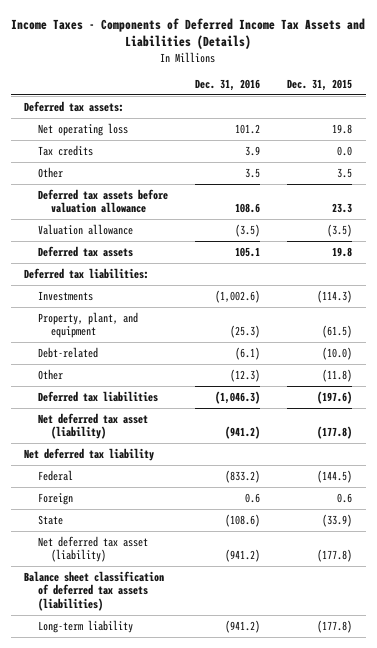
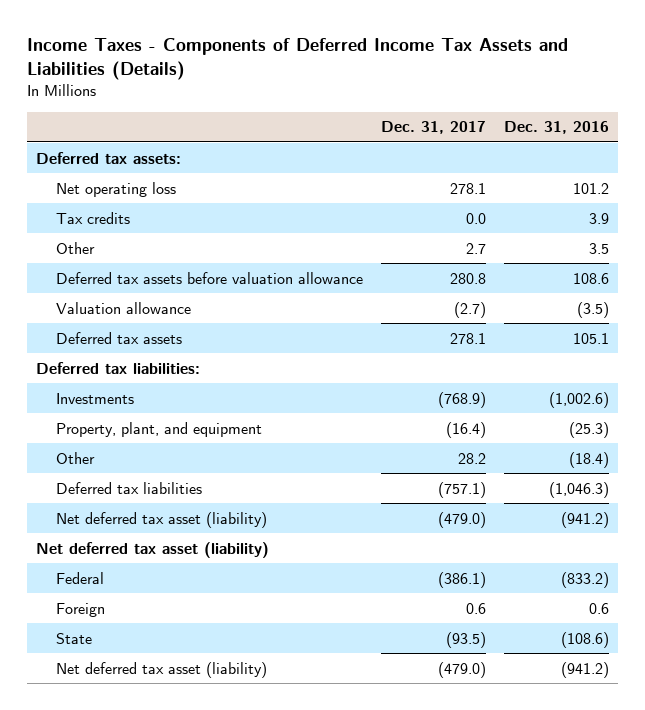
- | Dec. 31, 2016 | Dec. 31, 2015
+ | Dec. 31, 2017 | Dec. 31, 2016
- Debt-related | (6.1) | (10.0)
- Other | (12.3) | (11.8)
+ Other | 28.2 | (18.4)
- Net deferred tax liability
+ Net deferred tax asset (liability)
- Balance sheet classification of deferred tax assets (liabilities)
- Long-term liability | (941.2) | (177.8)

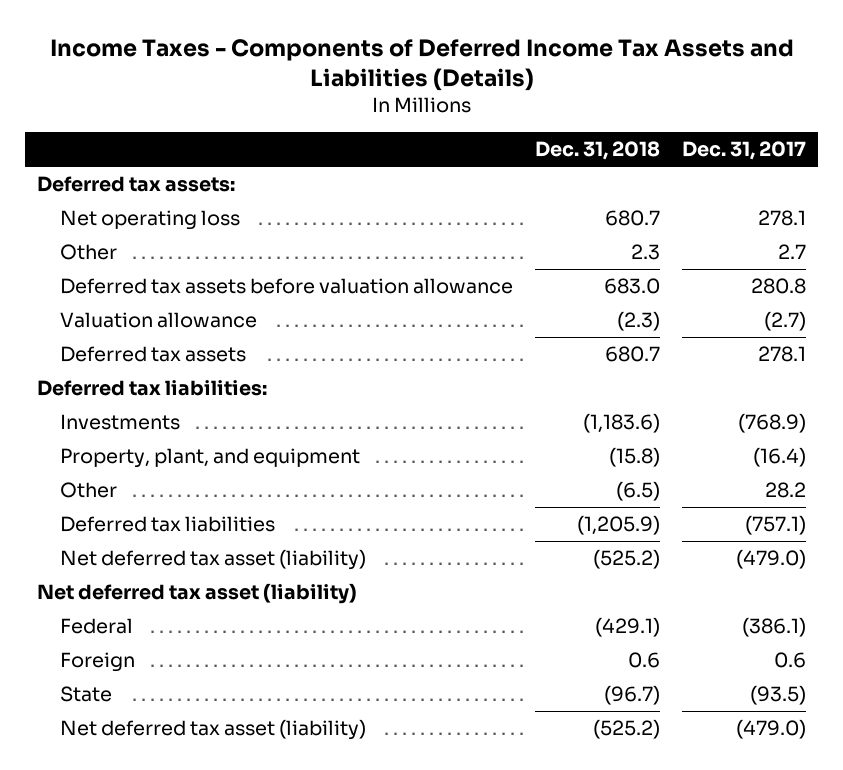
- | Dec. 31, 2017 | Dec. 31, 2016
+ | Dec. 31, 2018 | Dec. 31, 2017
- Tax credits | 0.0 | 3.9

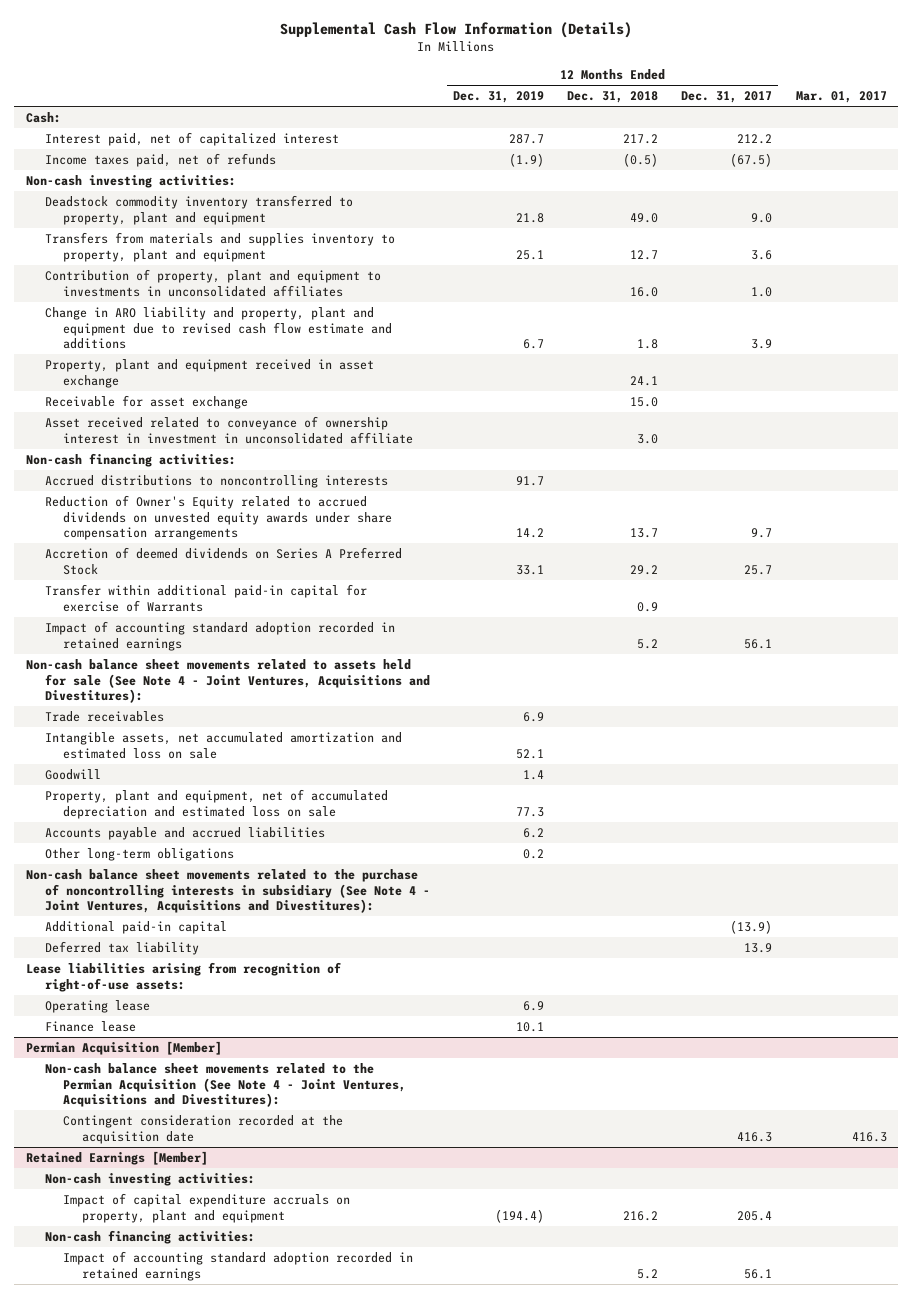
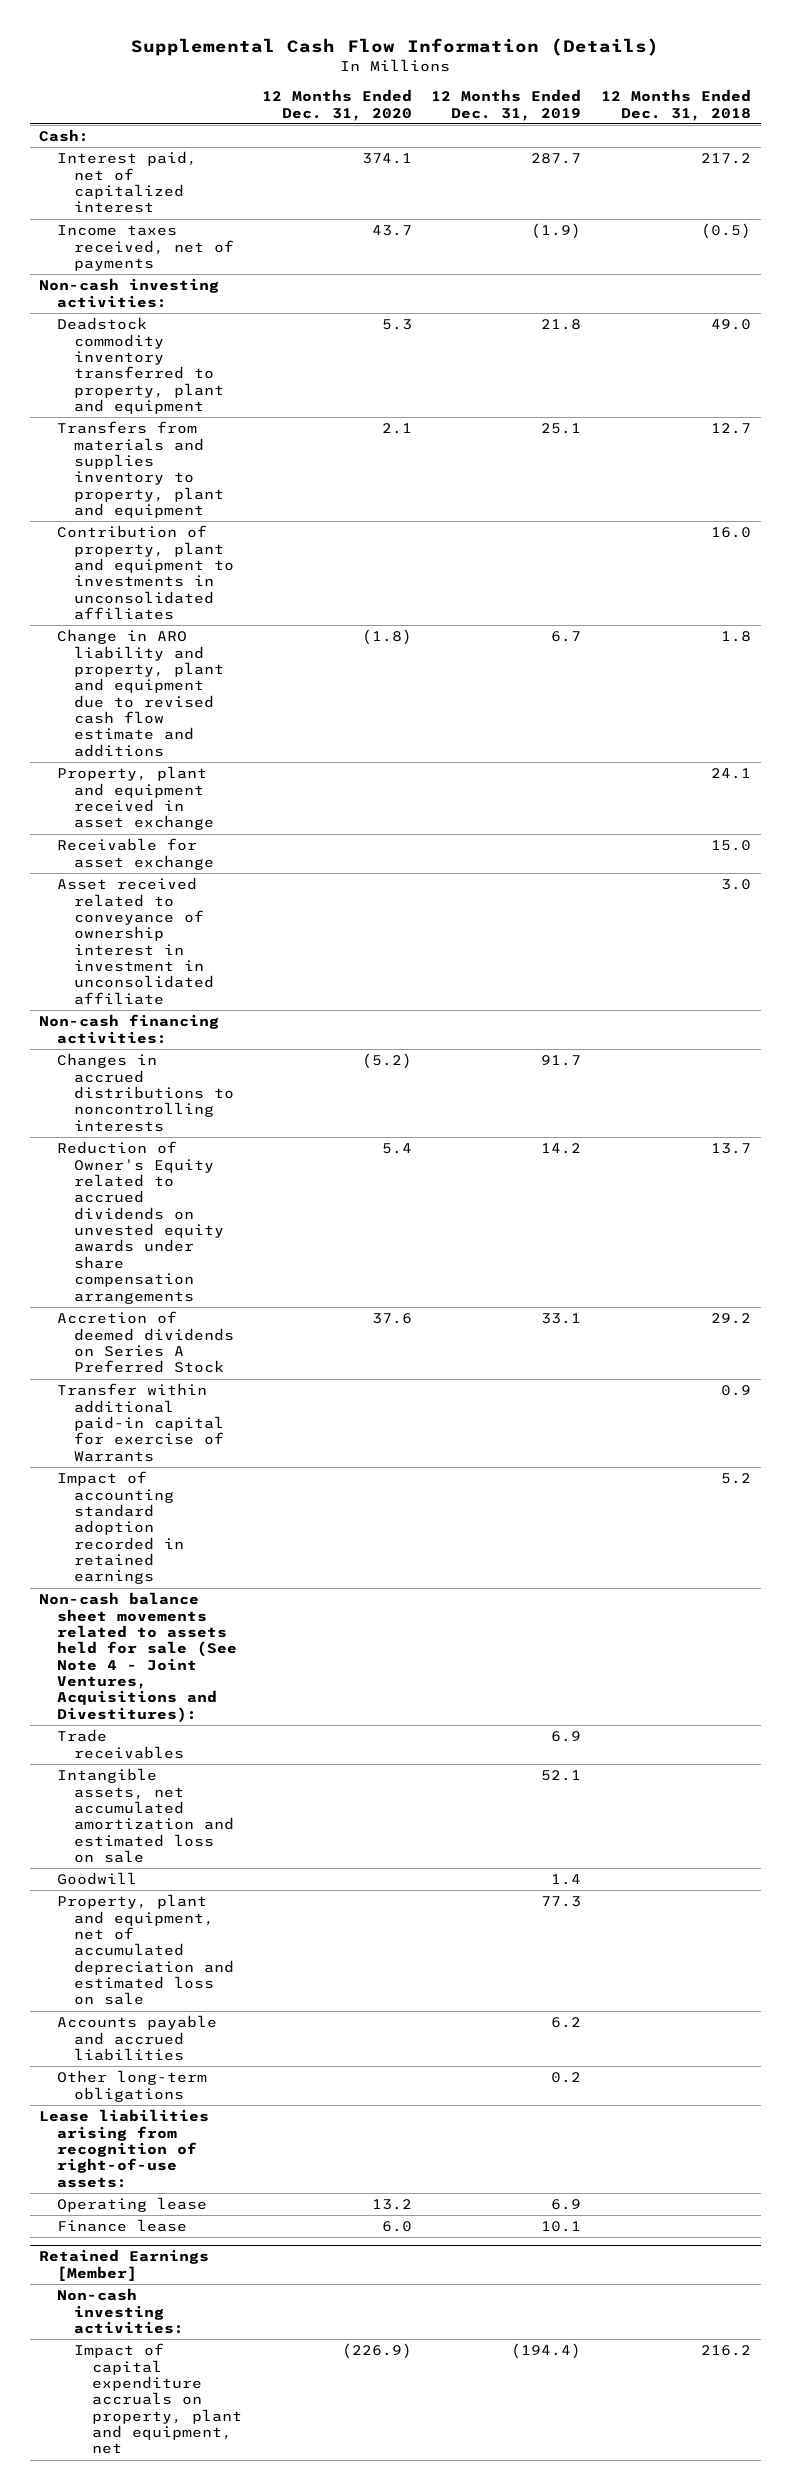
- | 12 Months Ended Dec. 31, 2019 | 12 Months Ended Dec. 31, 2018 | 12 Months Ended Dec. 31, 2017 | Mar. 01, 2017
+ | 12 Months Ended Dec. 31, 2020 | 12 Months Ended Dec. 31, 2019 | 12 Months Ended Dec. 31, 2018
- Income taxes paid, net of refunds | (1.9) | (0.5) | (67.5) |
+ Income taxes received, net of payments | 43.7 | (1.9) | (0.5)
- Accrued distributions to noncontrolling interests | 91.7 | | |
+ Changes in accrued distributions to noncontrolling interests | (5.2) | 91.7 |
- Non-cash balance sheet movements related to the purchase of noncontrolling interests in subsidiary (See Note 4 - Joint Ventures, Acquisitions and Divestitures):
- Additional paid-in capital | | | (13.9) |
- Deferred tax liability | | | 13.9 |
- Permian Acquisition [Member]
- Non-cash balance sheet movements related to the Permian Acquisition (See Note 4 - Joint Ventures, Acquisitions and Divestitures):
- Contingent consideration recorded at the acquisition date | | | 416.3 | 416.3
@ Retained Earnings [Member]
- Impact of capital expenditure accruals on property, plant and equipment | (194.4) | 216.2 | 205.4 |
- Non-cash financing activities:
- Impact of accounting standard adoption recorded in retained earnings | | 5.2 | 56.1 |
+ Impact of capital expenditure accruals on property, plant and equipment, net | (226.9) | (194.4) | 216.2

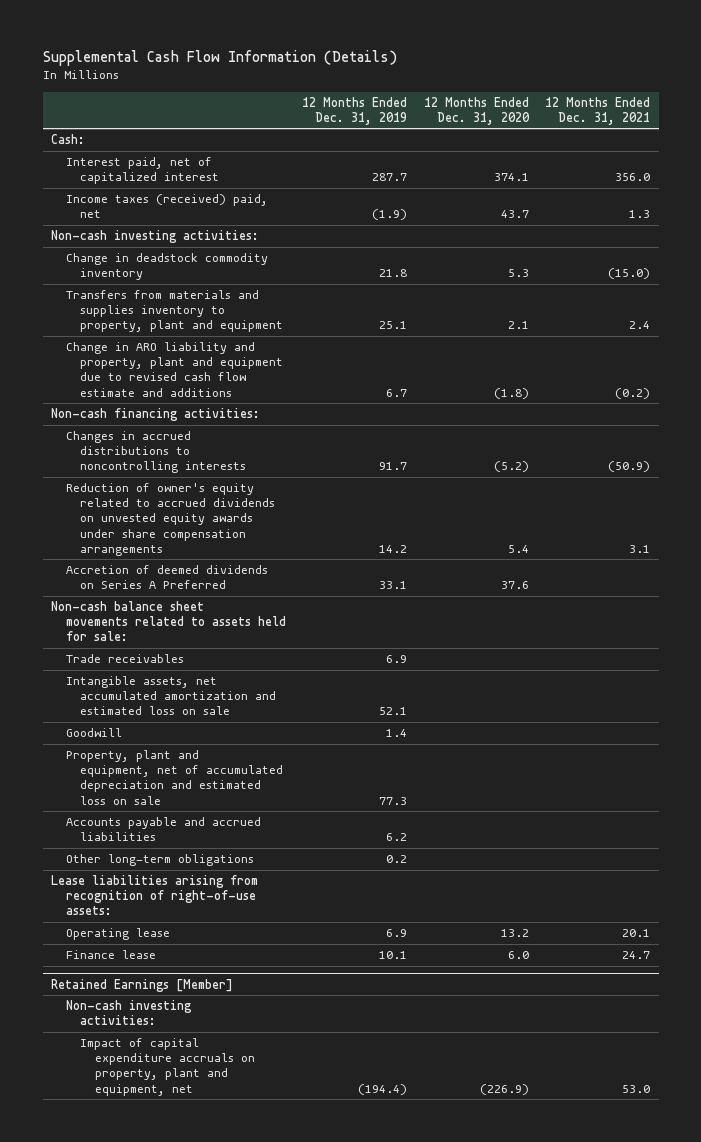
- | 12 Months Ended Dec. 31, 2020 | 12 Months Ended Dec. 31, 2019 | 12 Months Ended Dec. 31, 2018
+ | 12 Months Ended Dec. 31, 2019 | 12 Months Ended Dec. 31, 2020 | 12 Months Ended Dec. 31, 2021
- Income taxes received, net of payments | 43.7 | (1.9) | (0.5)
+ Income taxes (received) paid, net | (1.9) | 43.7 | 1.3
- Deadstock commodity inventory transferred to property, plant and equipment | 5.3 | 21.8 | 49.0
+ Change in deadstock commodity inventory | 21.8 | 5.3 | (15.0)
- Contribution of property, plant and equipment to investments in unconsolidated affiliates | | | 16.0
- Property, plant and equipment received in asset exchange | | | 24.1
- Receivable for asset exchange | | | 15.0
- Asset received related to conveyance of ownership interest in investment in unconsolidated affiliate | | | 3.0
- Reduction of Owner's Equity related to accrued dividends on unvested equity awards under share compensation arrangements | 5.4 | 14.2 | 13.7
- Accretion of deemed dividends on Series A Preferred Stock | 37.6 | 33.1 | 29.2
- Transfer within additional paid-in capital for exercise of Warrants | | | 0.9
- Impact of accounting standard adoption recorded in retained earnings | | | 5.2
- Non-cash balance sheet movements related to assets held for sale (See Note 4 - Joint Ventures, Acquisitions and Divestitures):
+ Reduction of owner's equity related to accrued dividends on unvested equity awards under share compensation arrangements | 14.2 | 5.4 | 3.1
+ Accretion of deemed dividends on Series A Preferred | 33.1 | 37.6 |
+ Non-cash balance sheet movements related to assets held for sale:

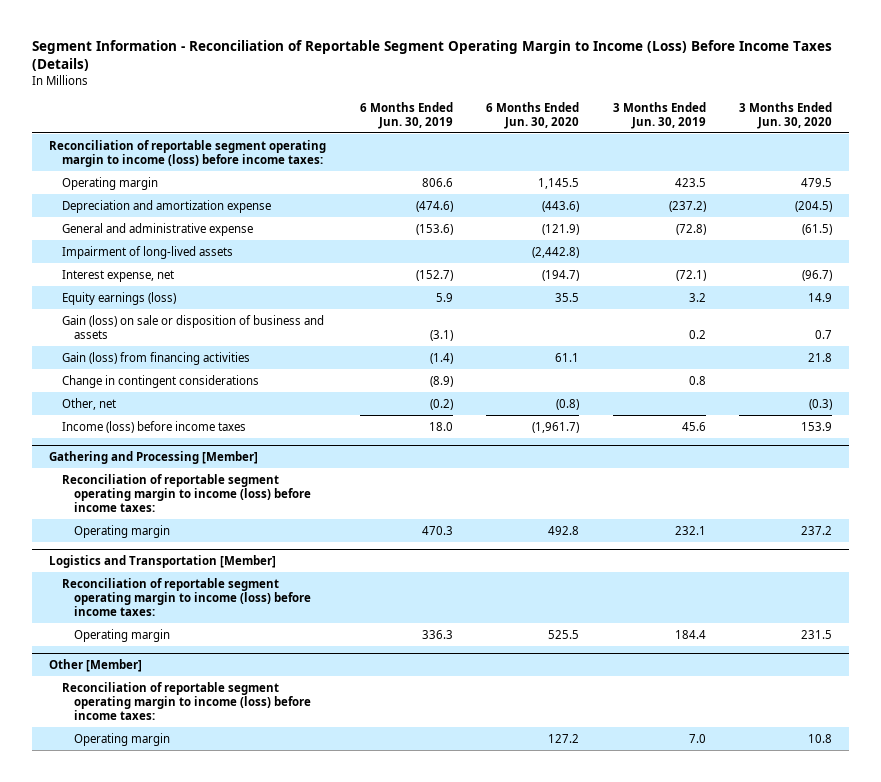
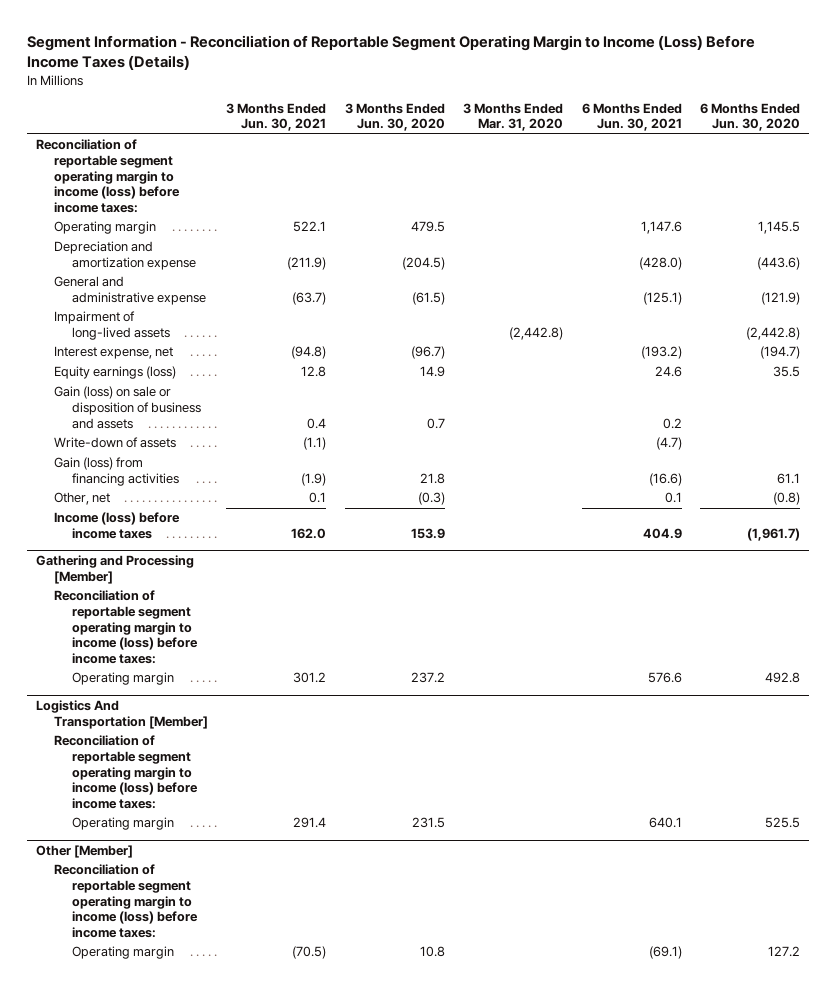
- | 6 Months Ended Jun. 30, 2019 | 6 Months Ended Jun. 30, 2020 | 3 Months Ended Jun. 30, 2019 | 3 Months Ended Jun. 30, 2020
+ | 3 Months Ended Jun. 30, 2021 | 3 Months Ended Jun. 30, 2020 | 3 Months Ended Mar. 31, 2020 | 6 Months Ended Jun. 30, 2021 | 6 Months Ended Jun. 30, 2020
+ Write-down of assets | (1.1) | | | (4.7) |
- Change in contingent considerations | (8.9) | | 0.8 |
- Logistics and Transportation [Member]
+ Logistics And Transportation [Member]

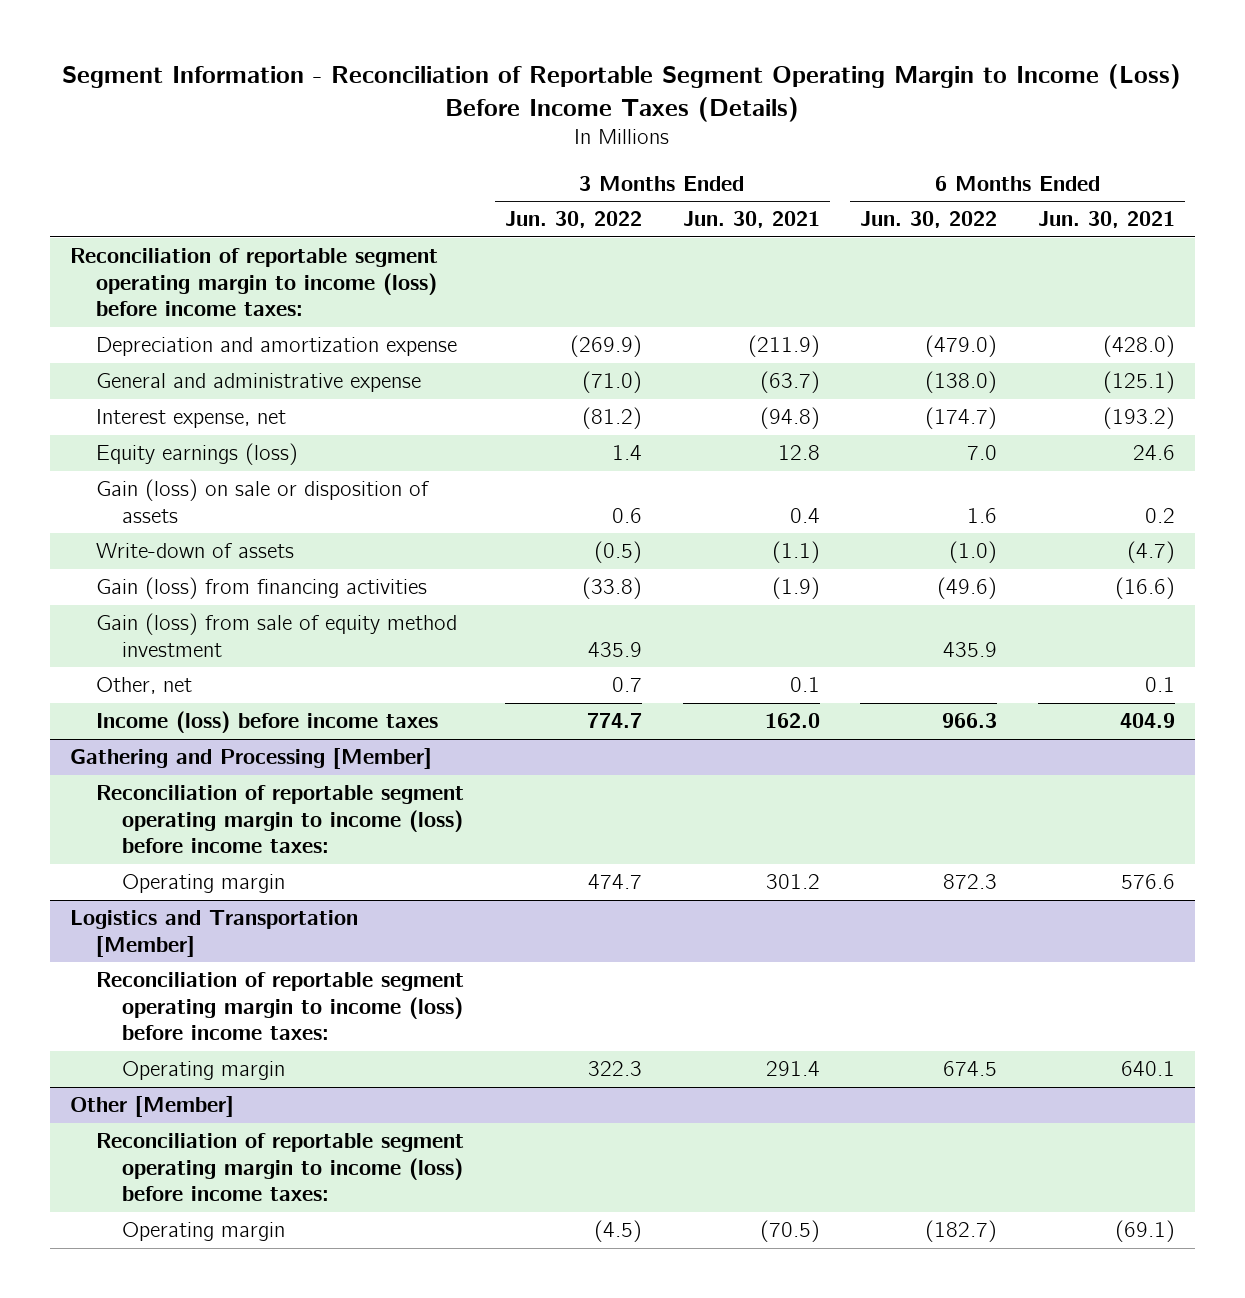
- | 3 Months Ended Jun. 30, 2021 | 3 Months Ended Jun. 30, 2020 | 3 Months Ended Mar. 31, 2020 | 6 Months Ended Jun. 30, 2021 | 6 Months Ended Jun. 30, 2020
+ | 3 Months Ended Jun. 30, 2022 | 3 Months Ended Jun. 30, 2021 | 6 Months Ended Jun. 30, 2022 | 6 Months Ended Jun. 30, 2021
- Operating margin | 522.1 | 479.5 | | 1,147.6 | 1,145.5
- Impairment of long-lived assets | | | (2,442.8) | | (2,442.8)
- Gain (loss) on sale or disposition of business and assets | 0.4 | 0.7 | | 0.2 |
+ Gain (loss) on sale or disposition of assets | 0.6 | 0.4 | 1.6 | 0.2
+ Gain (loss) from sale of equity method investment | 435.9 | | 435.9 |
- Logistics And Transportation [Member]
+ Logistics and Transportation [Member]

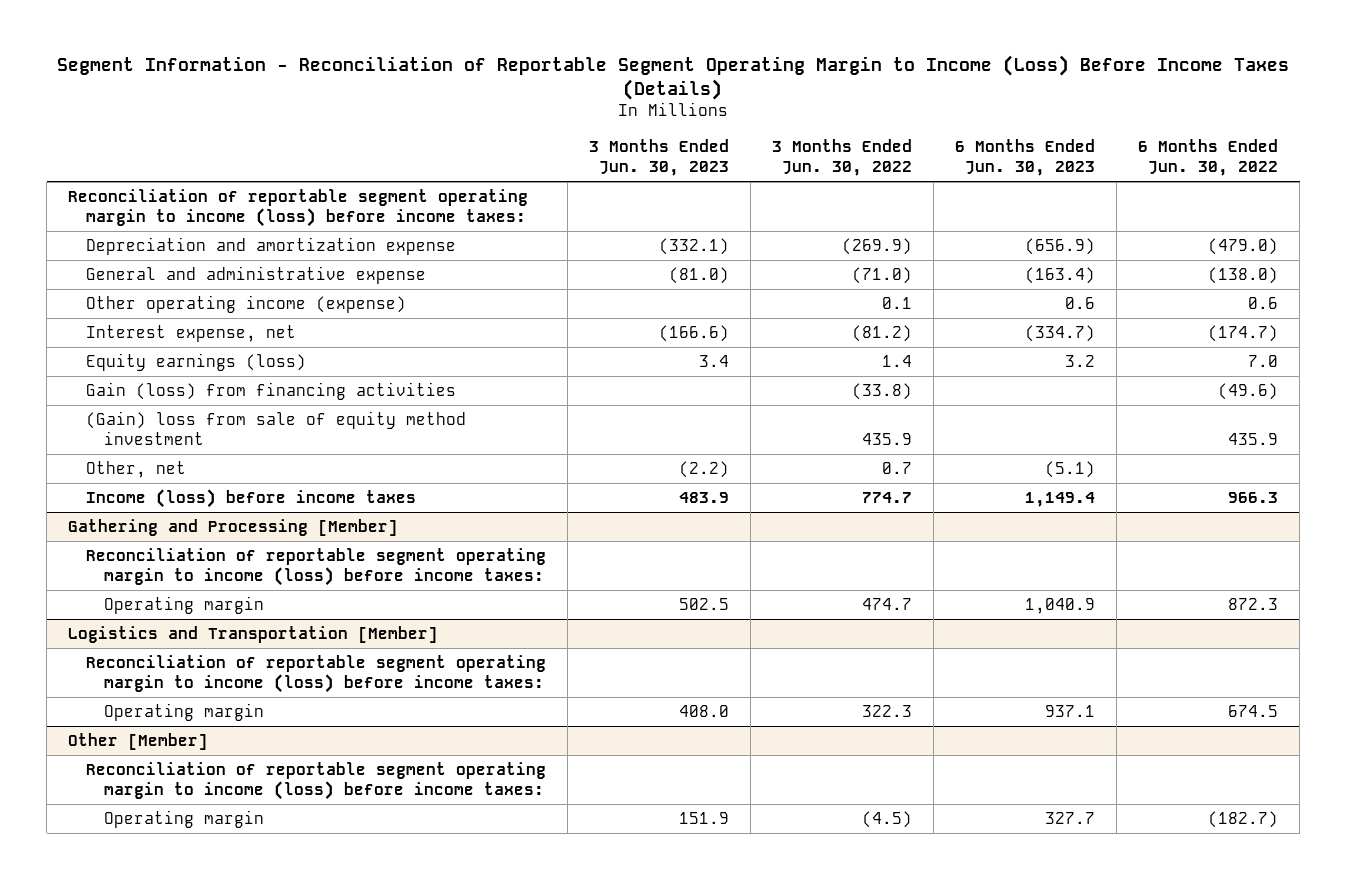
- | 3 Months Ended Jun. 30, 2022 | 3 Months Ended Jun. 30, 2021 | 6 Months Ended Jun. 30, 2022 | 6 Months Ended Jun. 30, 2021
+ | 3 Months Ended Jun. 30, 2023 | 3 Months Ended Jun. 30, 2022 | 6 Months Ended Jun. 30, 2023 | 6 Months Ended Jun. 30, 2022
+ Other operating income (expense) | | 0.1 | 0.6 | 0.6
- Gain (loss) on sale or disposition of assets | 0.6 | 0.4 | 1.6 | 0.2
- Write-down of assets | (0.5) | (1.1) | (1.0) | (4.7)
- Gain (loss) from sale of equity method investment | 435.9 | | 435.9 |
+ (Gain) loss from sale of equity method investment | | 435.9 | | 435.9

